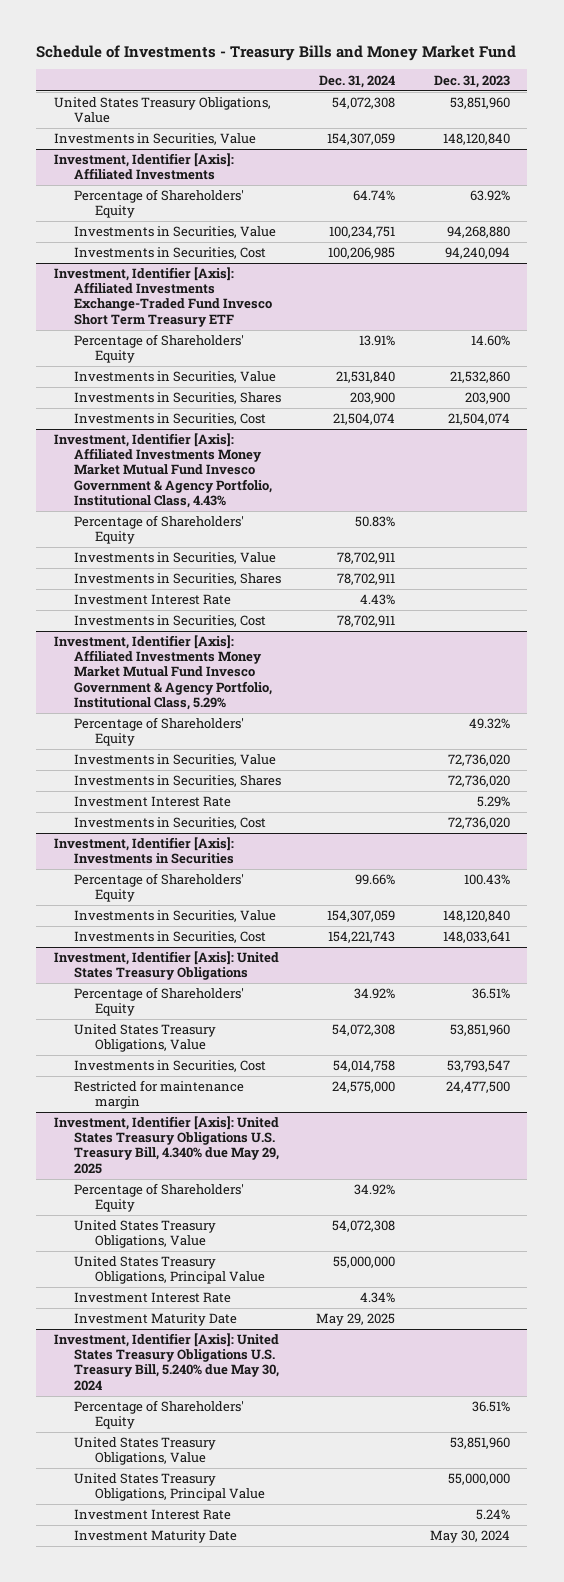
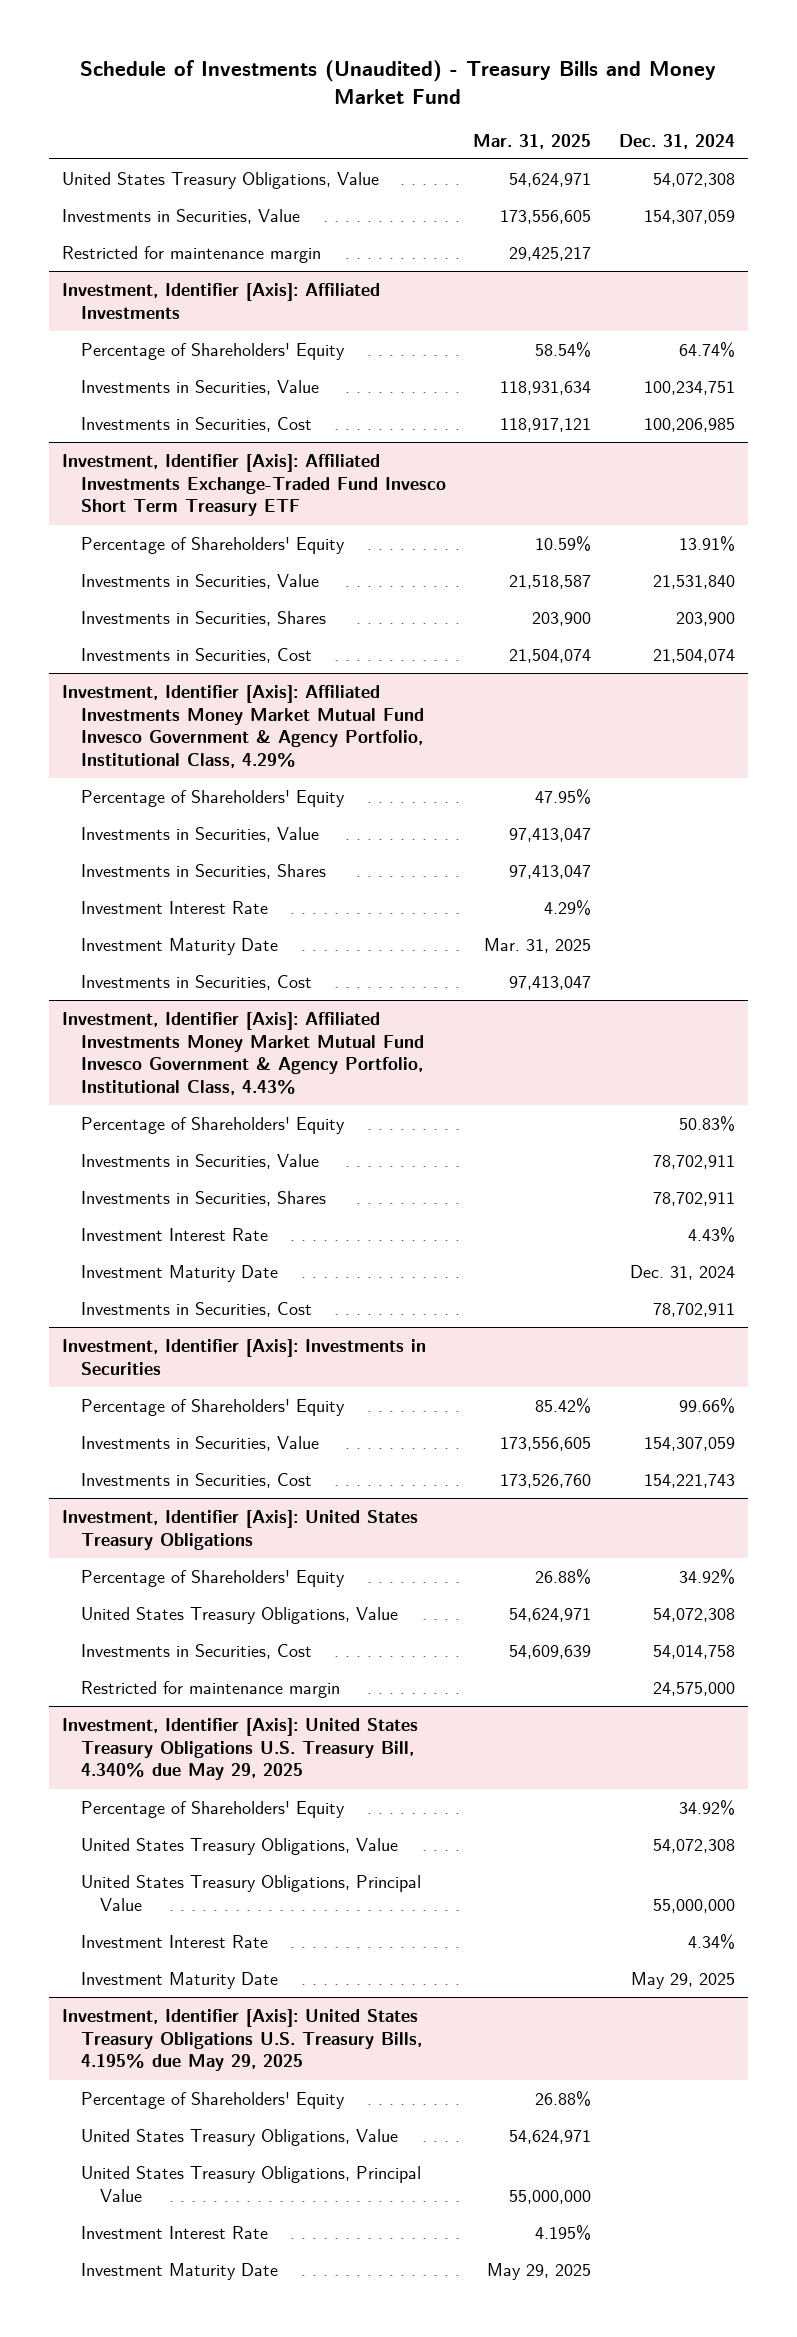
- Schedule of Investments - Treasury Bills and Money Market Fund
+ Schedule of Investments (Unaudited) - Treasury Bills and Money Market Fund
- | Dec. 31, 2024 | Dec. 31, 2023
+ | Mar. 31, 2025 | Dec. 31, 2024
+ Restricted for maintenance margin | 29,425,217 |
+ Investment, Identifier [Axis]: Affiliated Investments Money Market Mutual Fund Invesco Government & Agency Portfolio, Institutional Class, 4.29%
+ Percentage of Shareholders' Equity | 47.95% |
+ Investments in Securities, Value | 97,413,047 |
+ Investments in Securities, Shares | 97,413,047 |
+ Investment Interest Rate | 4.29% |
+ Investment Maturity Date | Mar. 31, 2025 |
+ Investments in Securities, Cost | 97,413,047 |
@ Investment, Identifier [Axis]: Affiliated Investments Money Market Mutual Fund Invesco Government & Agency Portfolio, Institutional Class, 4.43%
+ Investment Maturity Date | | Dec. 31, 2024
- Investment, Identifier [Axis]: Affiliated Investments Money Market Mutual Fund Invesco Government & Agency Portfolio, Institutional Class, 5.29%
- Percentage of Shareholders' Equity | | 49.32%
- Investments in Securities, Value | | 72,736,020
- Investments in Securities, Shares | | 72,736,020
- Investment Interest Rate | | 5.29%
- Investments in Securities, Cost | | 72,736,020
- Investment, Identifier [Axis]: United States Treasury Obligations U.S. Treasury Bill, 5.240% due May 30, 2024
+ Investment, Identifier [Axis]: United States Treasury Obligations U.S. Treasury Bills, 4.195% due May 29, 2025

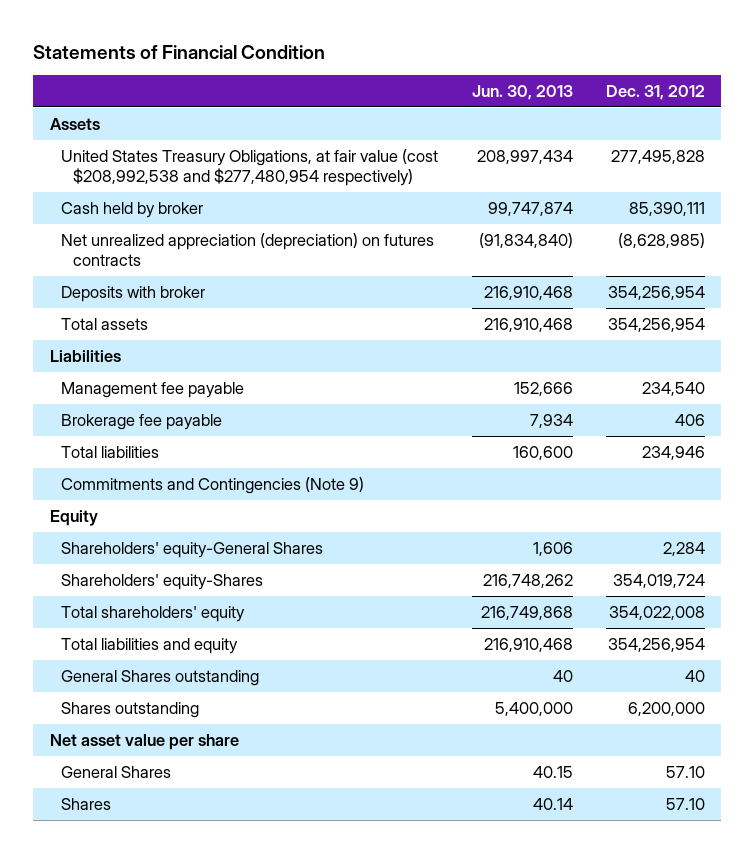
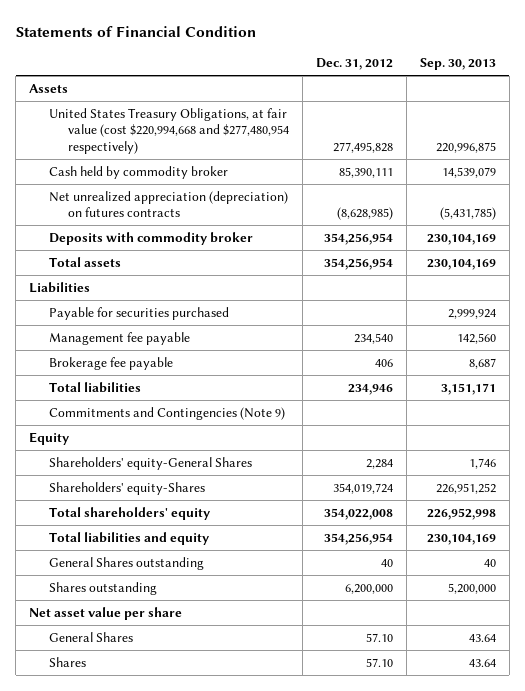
- | Jun. 30, 2013 | Dec. 31, 2012
+ | Dec. 31, 2012 | Sep. 30, 2013
- United States Treasury Obligations, at fair value (cost $208,992,538 and $277,480,954 respectively) | 208,997,434 | 277,495,828
- Cash held by broker | 99,747,874 | 85,390,111
+ United States Treasury Obligations, at fair value (cost $220,994,668 and $277,480,954 respectively) | 277,495,828 | 220,996,875
+ Cash held by commodity broker | 85,390,111 | 14,539,079
- Deposits with broker | 216,910,468 | 354,256,954
+ Deposits with commodity broker | 354,256,954 | 230,104,169
+ Payable for securities purchased | | 2,999,924

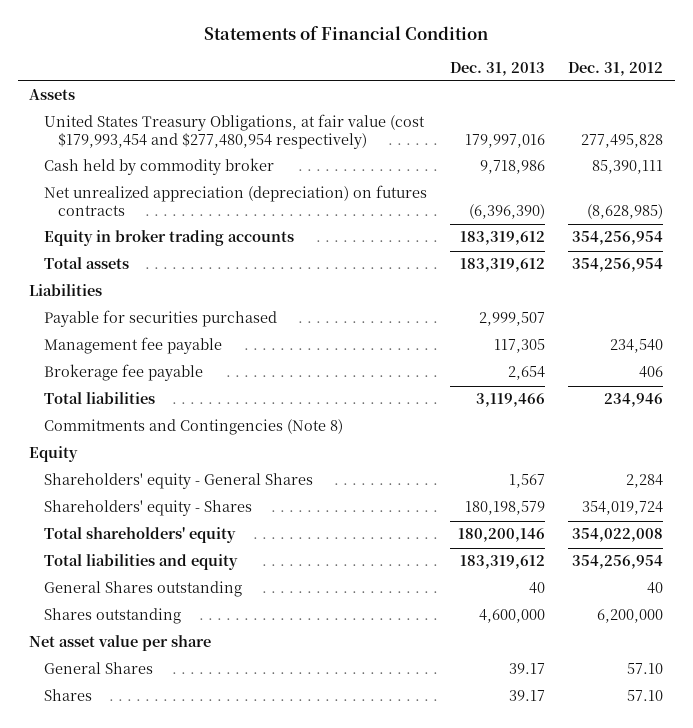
- | Dec. 31, 2012 | Sep. 30, 2013
+ | Dec. 31, 2013 | Dec. 31, 2012
- United States Treasury Obligations, at fair value (cost $220,994,668 and $277,480,954 respectively) | 277,495,828 | 220,996,875
+ United States Treasury Obligations, at fair value (cost $179,993,454 and $277,480,954 respectively) | 179,997,016 | 277,495,828
- Deposits with commodity broker | 354,256,954 | 230,104,169
+ Equity in broker trading accounts | 183,319,612 | 354,256,954
- Commitments and Contingencies (Note 9)
+ Commitments and Contingencies (Note 8)
- Shareholders' equity-General Shares | 2,284 | 1,746
- Shareholders' equity-Shares | 354,019,724 | 226,951,252
+ Shareholders' equity - General Shares | 1,567 | 2,284
+ Shareholders' equity - Shares | 180,198,579 | 354,019,724

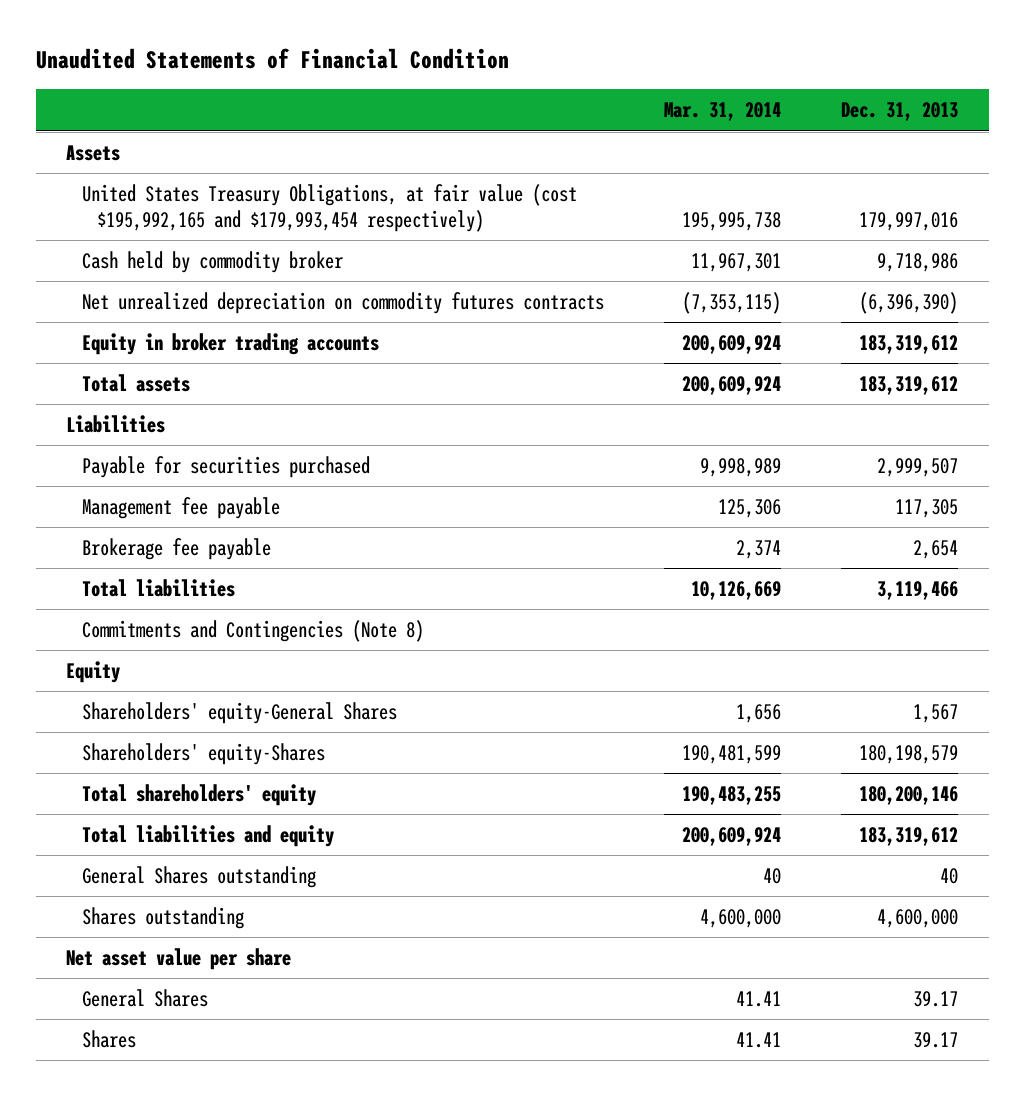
- Statements of Financial Condition
+ Unaudited Statements of Financial Condition
- | Dec. 31, 2013 | Dec. 31, 2012
+ | Mar. 31, 2014 | Dec. 31, 2013
- United States Treasury Obligations, at fair value (cost $179,993,454 and $277,480,954 respectively) | 179,997,016 | 277,495,828
+ United States Treasury Obligations, at fair value (cost $195,992,165 and $179,993,454 respectively) | 195,995,738 | 179,997,016
- Net unrealized appreciation (depreciation) on futures contracts | (6,396,390) | (8,628,985)
+ Net unrealized depreciation on commodity futures contracts | (7,353,115) | (6,396,390)
- Shareholders' equity - General Shares | 1,567 | 2,284
- Shareholders' equity - Shares | 180,198,579 | 354,019,724
+ Shareholders' equity-General Shares | 1,656 | 1,567
+ Shareholders' equity-Shares | 190,481,599 | 180,198,579

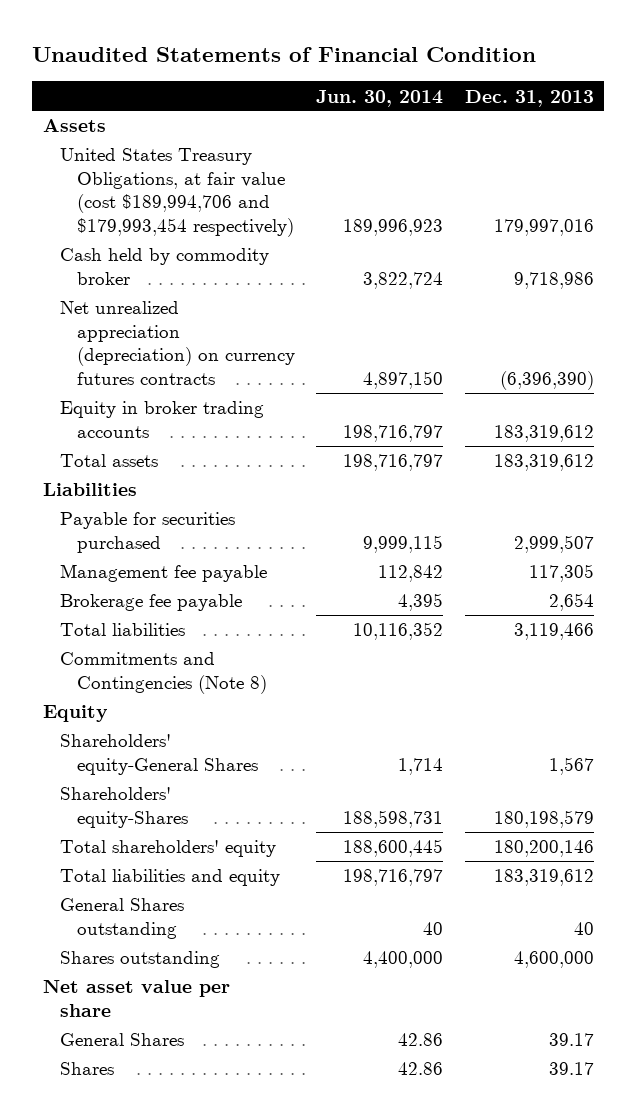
- | Mar. 31, 2014 | Dec. 31, 2013
+ | Jun. 30, 2014 | Dec. 31, 2013
- United States Treasury Obligations, at fair value (cost $195,992,165 and $179,993,454 respectively) | 195,995,738 | 179,997,016
+ United States Treasury Obligations, at fair value (cost $189,994,706 and $179,993,454 respectively) | 189,996,923 | 179,997,016
- Net unrealized depreciation on commodity futures contracts | (7,353,115) | (6,396,390)
+ Net unrealized appreciation (depreciation) on currency futures contracts | 4,897,150 | (6,396,390)

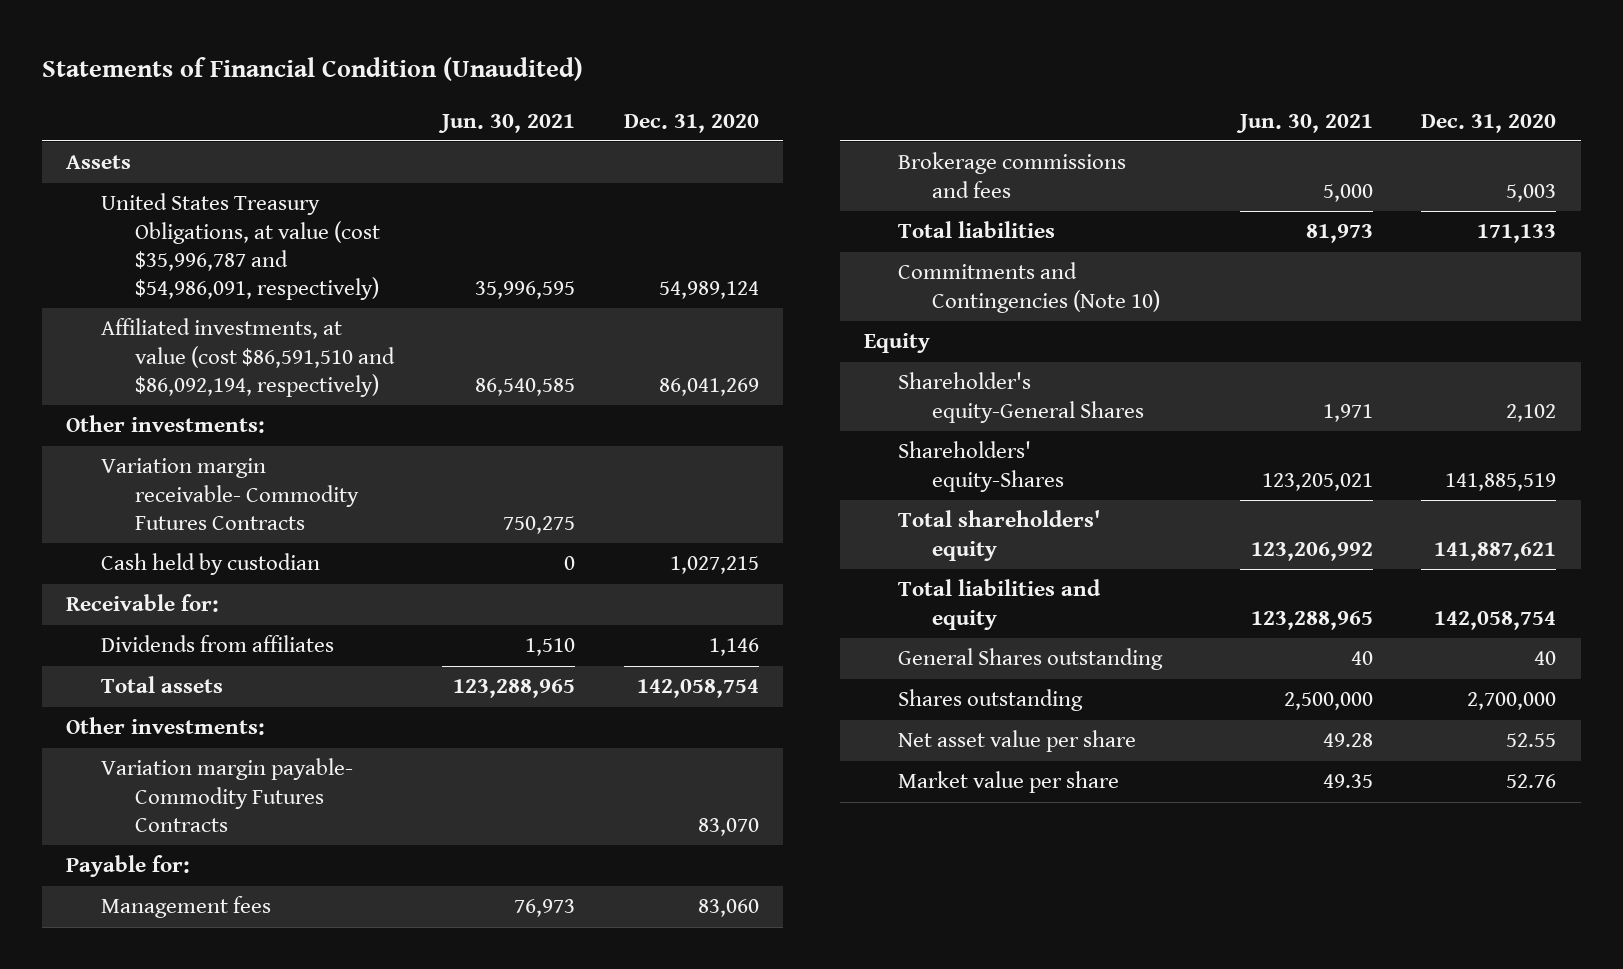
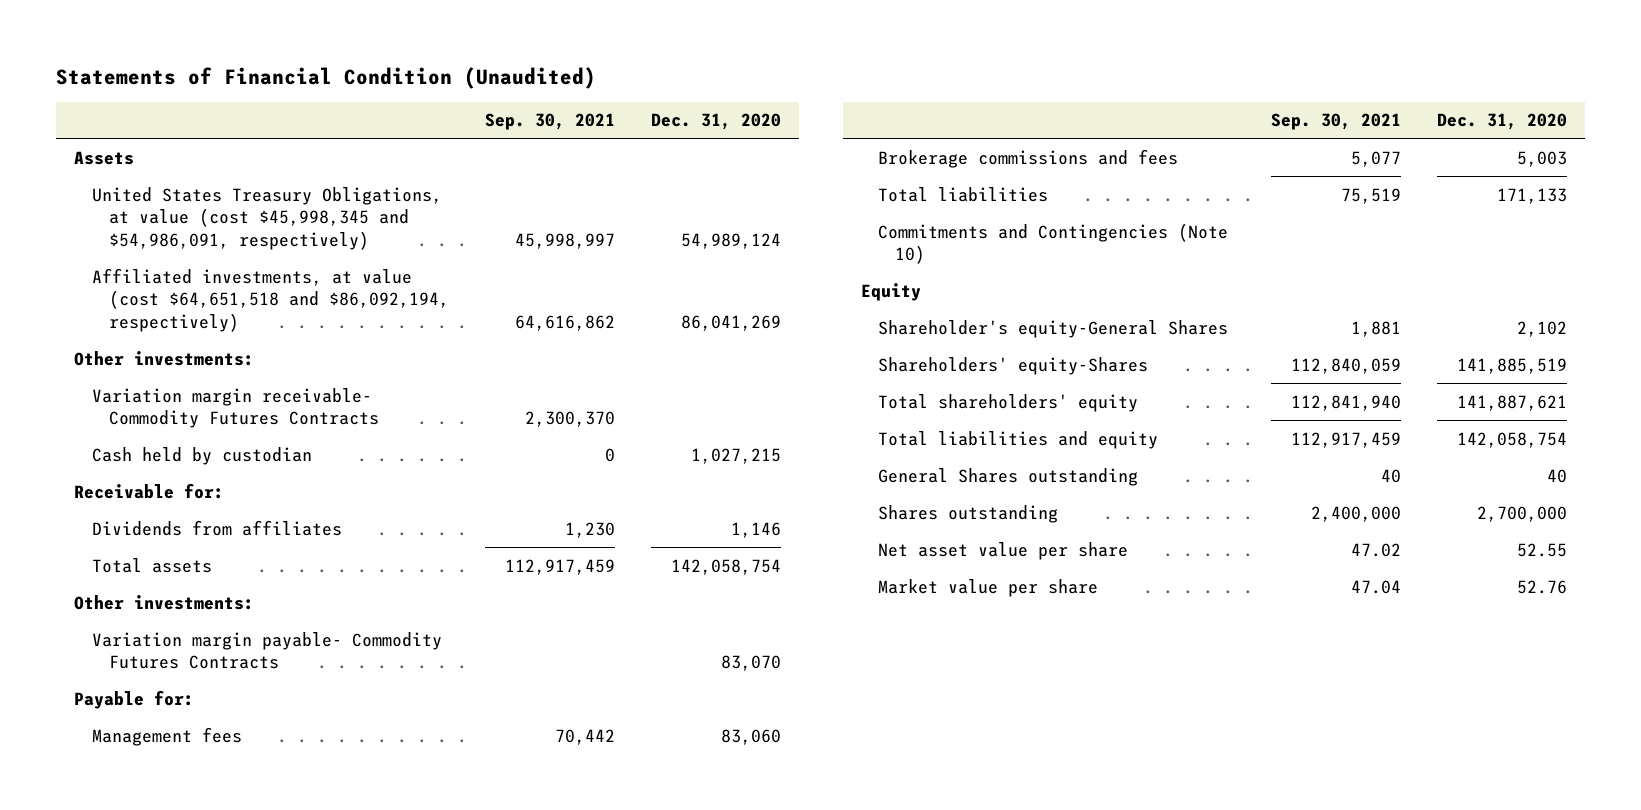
- | Jun. 30, 2021 | Dec. 31, 2020
+ | Sep. 30, 2021 | Dec. 31, 2020
- United States Treasury Obligations, at value (cost $35,996,787 and $54,986,091, respectively) | 35,996,595 | 54,989,124
- Affiliated investments, at value (cost $86,591,510 and $86,092,194, respectively) | 86,540,585 | 86,041,269
+ United States Treasury Obligations, at value (cost $45,998,345 and $54,986,091, respectively) | 45,998,997 | 54,989,124
+ Affiliated investments, at value (cost $64,651,518 and $86,092,194, respectively) | 64,616,862 | 86,041,269

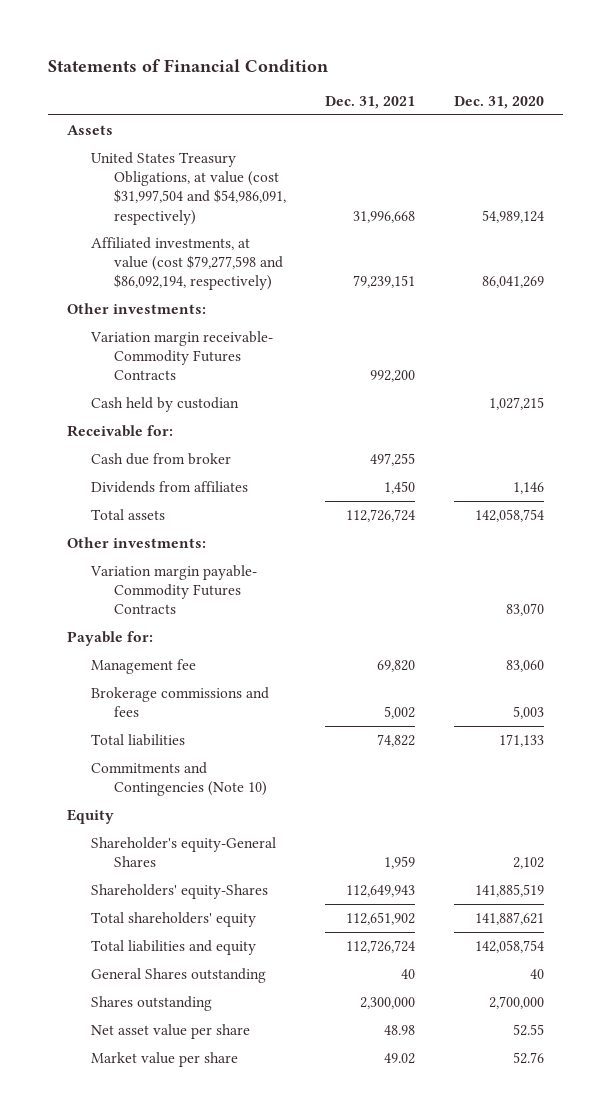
- Statements of Financial Condition (Unaudited)
+ Statements of Financial Condition
- | Sep. 30, 2021 | Dec. 31, 2020
+ | Dec. 31, 2021 | Dec. 31, 2020
- United States Treasury Obligations, at value (cost $45,998,345 and $54,986,091, respectively) | 45,998,997 | 54,989,124
- Affiliated investments, at value (cost $64,651,518 and $86,092,194, respectively) | 64,616,862 | 86,041,269
+ United States Treasury Obligations, at value (cost $31,997,504 and $54,986,091, respectively) | 31,996,668 | 54,989,124
+ Affiliated investments, at value (cost $79,277,598 and $86,092,194, respectively) | 79,239,151 | 86,041,269
+ Cash due from broker | 497,255 |
- Management fees | 70,442 | 83,060
+ Management fee | 69,820 | 83,060

